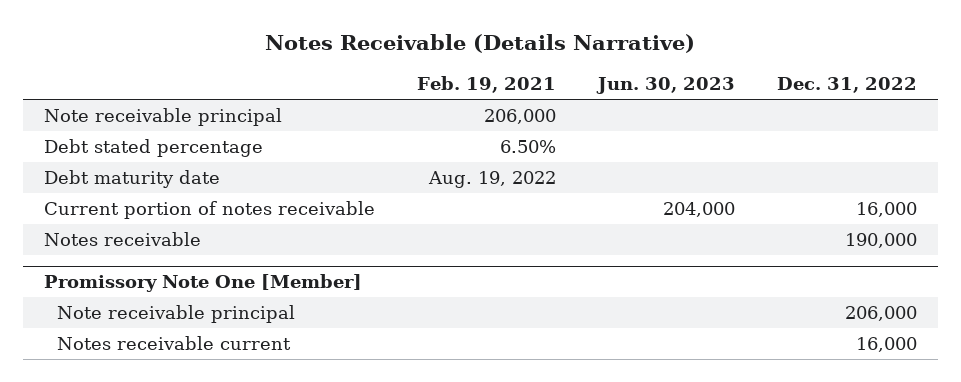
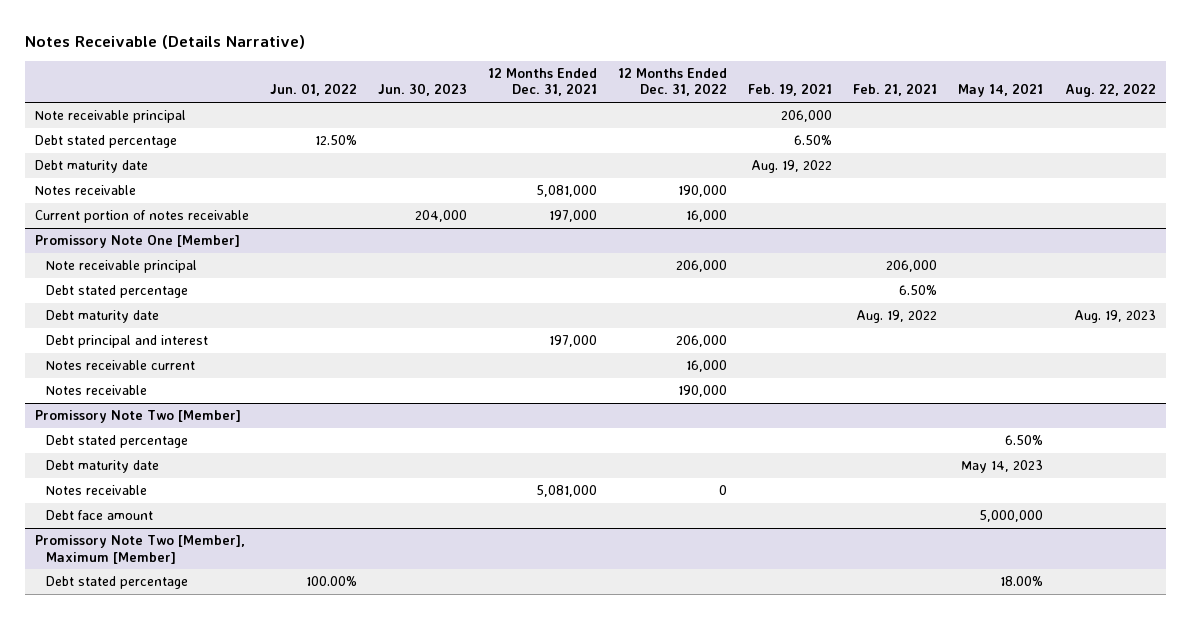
- | Feb. 19, 2021 | Jun. 30, 2023 | Dec. 31, 2022
+ | Jun. 01, 2022 | Jun. 30, 2023 | 12 Months Ended Dec. 31, 2021 | 12 Months Ended Dec. 31, 2022 | Feb. 19, 2021 | Feb. 21, 2021 | May 14, 2021 | Aug. 22, 2022
moved down: Current portion of notes receivable | | 204,000 | 197,000 | 16,000 | | | |
@ Promissory Note One [Member]
+ Debt stated percentage | | | | | | 6.50% | |
+ Debt maturity date | | | | | | Aug. 19, 2022 | | Aug. 19, 2023
+ Debt principal and interest | | | 197,000 | 206,000 | | | |
+ Notes receivable | | | | 190,000 | | | |
+ Promissory Note Two [Member]
+ Debt stated percentage | | | | | | | 6.50% |
+ Debt maturity date | | | | | | | May 14, 2023 |
+ Notes receivable | | | 5,081,000 | 0 | | | |
+ Debt face amount | | | | | | | 5,000,000 |
+ Promissory Note Two [Member], Maximum [Member]
+ Debt stated percentage | 100.00% | | | | | | 18.00% |

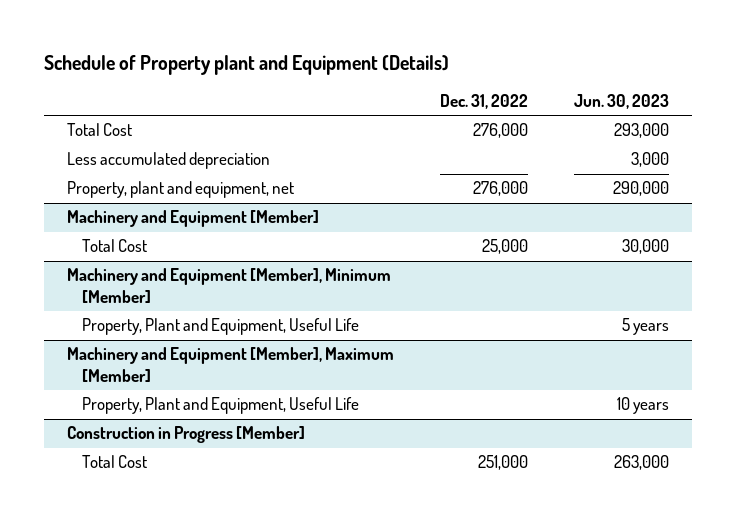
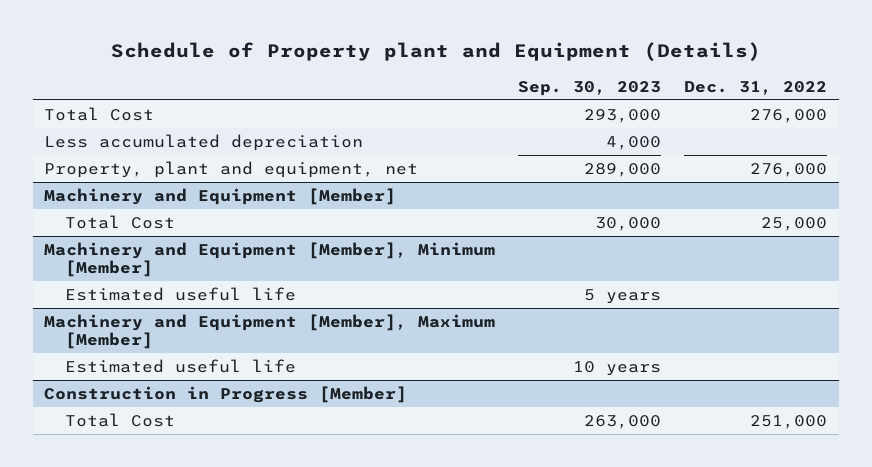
- | Dec. 31, 2022 | Jun. 30, 2023
+ | Sep. 30, 2023 | Dec. 31, 2022
@ Machinery and Equipment [Member], Minimum [Member]
- Property, Plant and Equipment, Useful Life | | 5 years
+ Estimated useful life | 5 years |
@ Machinery and Equipment [Member], Maximum [Member]
- Property, Plant and Equipment, Useful Life | | 10 years
+ Estimated useful life | 10 years |

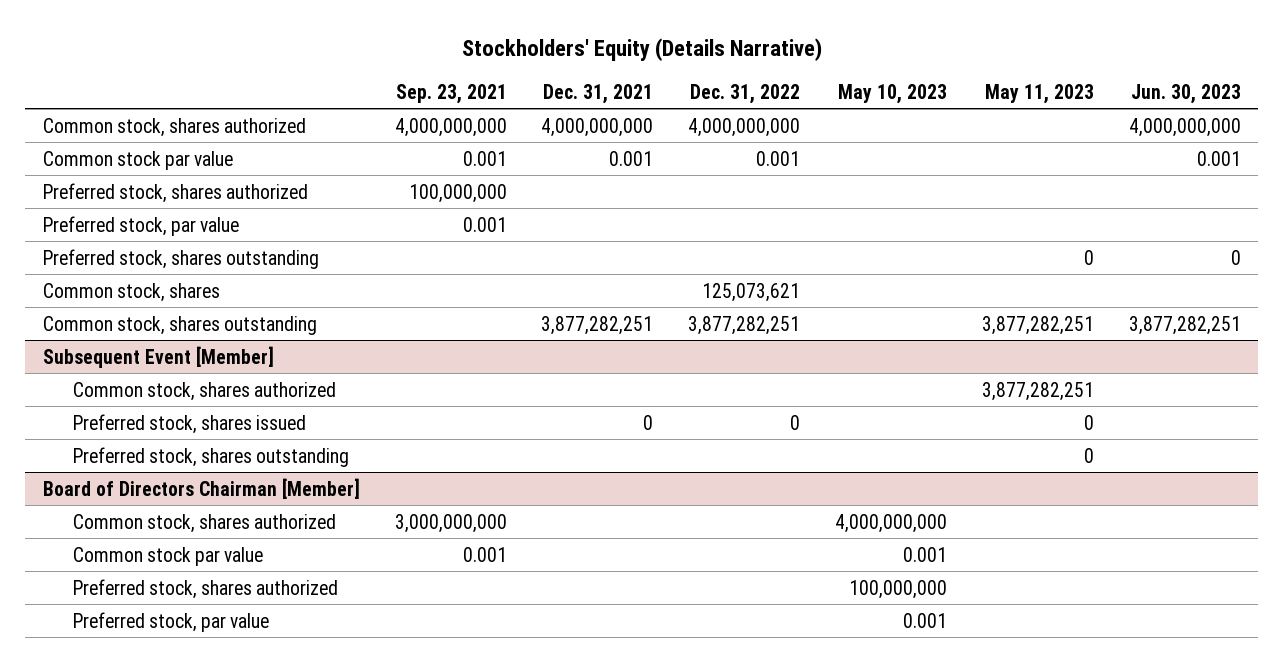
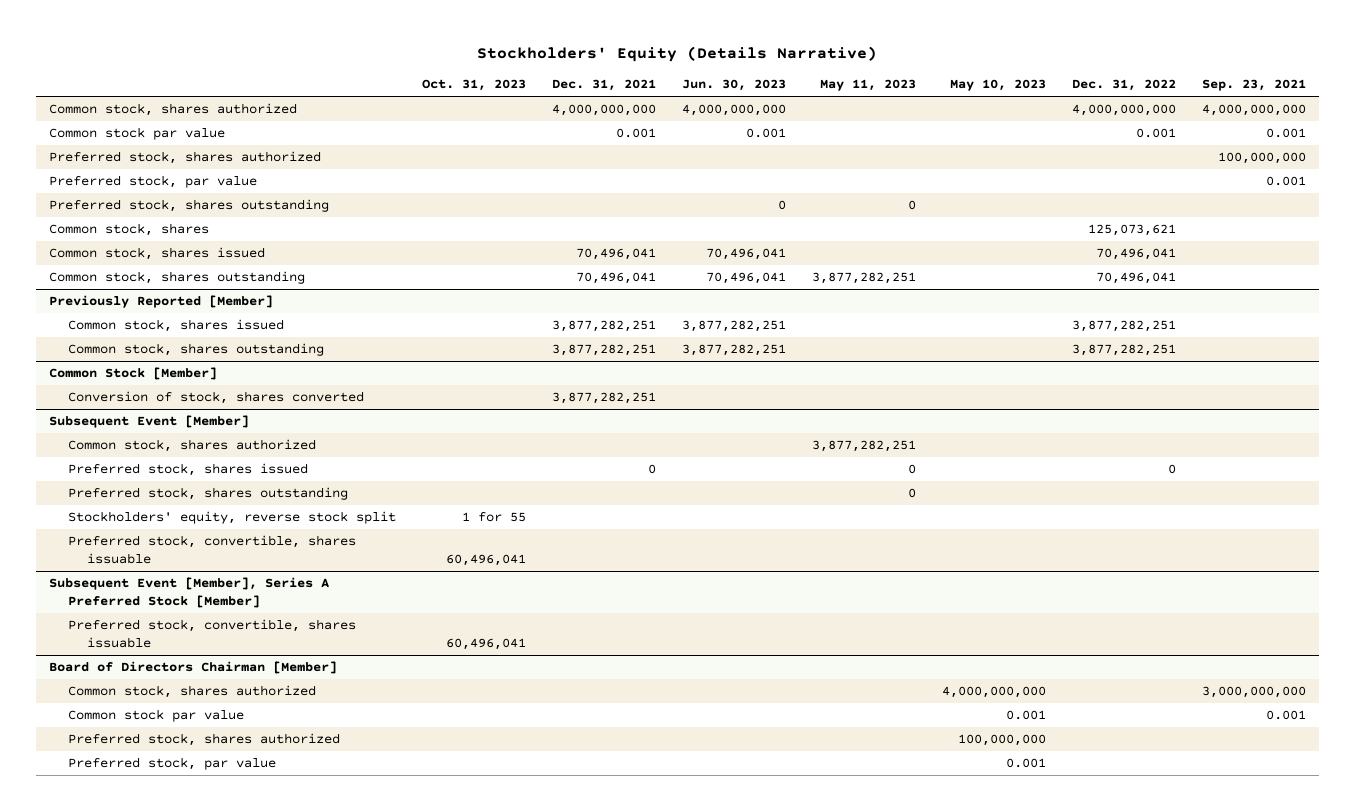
- | Sep. 23, 2021 | Dec. 31, 2021 | Dec. 31, 2022 | May 10, 2023 | May 11, 2023 | Jun. 30, 2023
+ | Oct. 31, 2023 | Dec. 31, 2021 | Jun. 30, 2023 | May 11, 2023 | May 10, 2023 | Dec. 31, 2022 | Sep. 23, 2021
- Common stock, shares outstanding | | 3,877,282,251 | 3,877,282,251 | | 3,877,282,251 | 3,877,282,251
+ Common stock, shares issued | | 70,496,041 | 70,496,041 | | | 70,496,041 |
+ Common stock, shares outstanding | | 70,496,041 | 70,496,041 | 3,877,282,251 | | 70,496,041 |
+ Previously Reported [Member]
+ Common stock, shares issued | | 3,877,282,251 | 3,877,282,251 | | | 3,877,282,251 |
+ Common stock, shares outstanding | | 3,877,282,251 | 3,877,282,251 | | | 3,877,282,251 |
+ Common Stock [Member]
+ Conversion of stock, shares converted | | 3,877,282,251 | | | | |
@ Subsequent Event [Member]
+ Stockholders' equity, reverse stock split | 1 for 55 | | | | | |
+ Preferred stock, convertible, shares issuable | 60,496,041 | | | | | |
+ Subsequent Event [Member], Series A Preferred Stock [Member]
+ Preferred stock, convertible, shares issuable | 60,496,041 | | | | | |

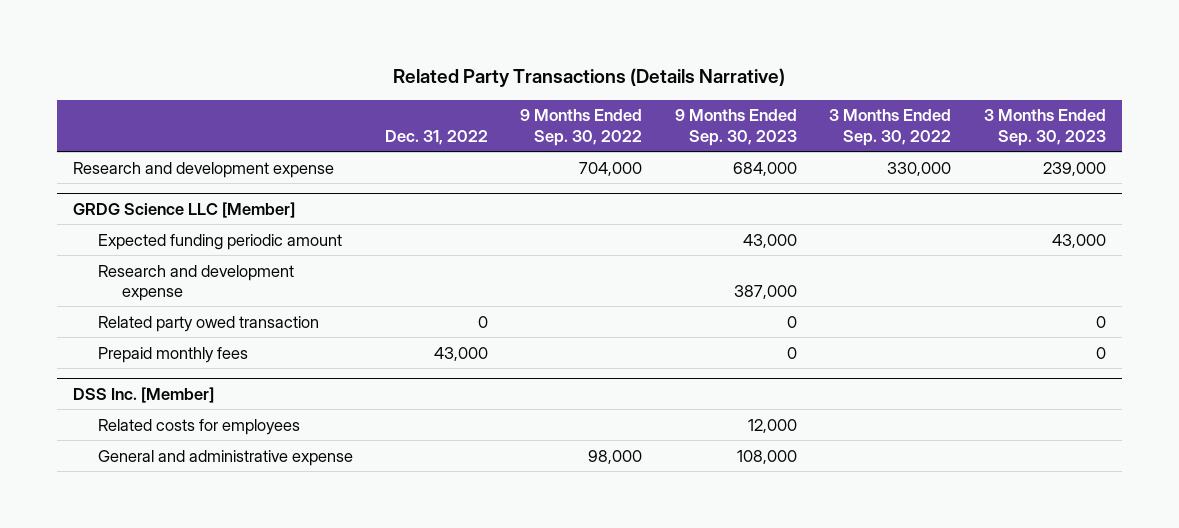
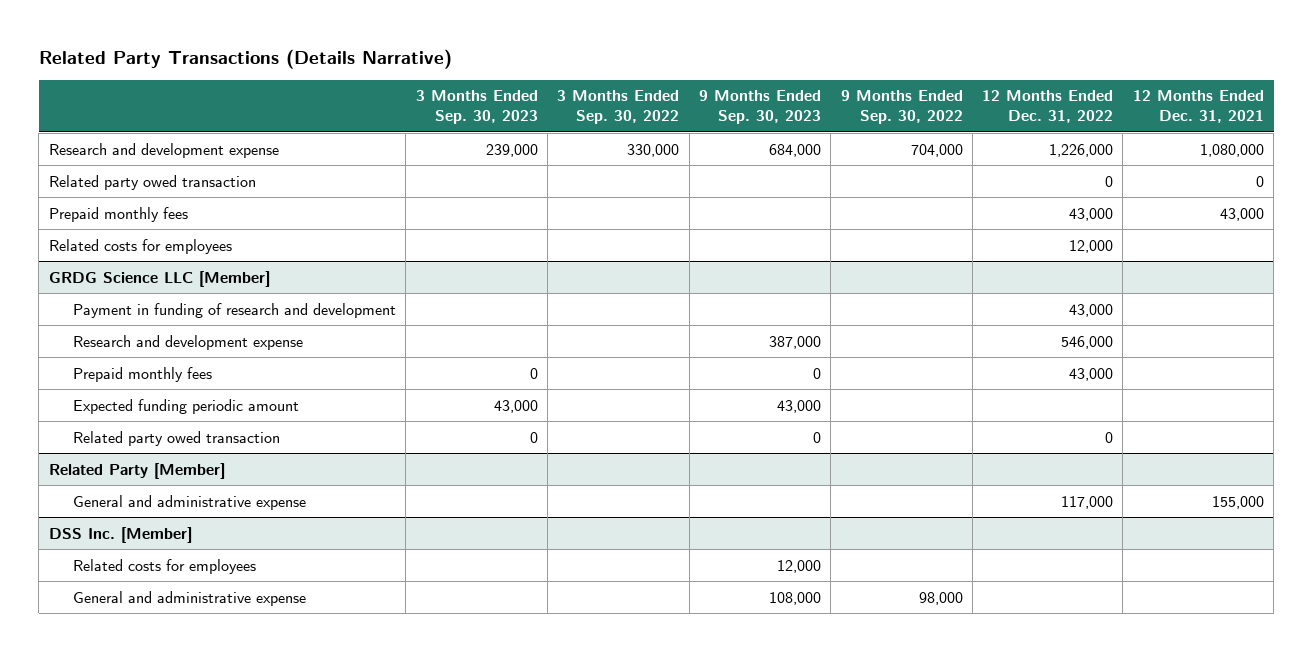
- | Dec. 31, 2022 | 9 Months Ended Sep. 30, 2022 | 9 Months Ended Sep. 30, 2023 | 3 Months Ended Sep. 30, 2022 | 3 Months Ended Sep. 30, 2023
+ | 3 Months Ended Sep. 30, 2023 | 3 Months Ended Sep. 30, 2022 | 9 Months Ended Sep. 30, 2023 | 9 Months Ended Sep. 30, 2022 | 12 Months Ended Dec. 31, 2022 | 12 Months Ended Dec. 31, 2021
+ Related party owed transaction | | | | | 0 | 0
+ Prepaid monthly fees | | | | | 43,000 | 43,000
+ Related costs for employees | | | | | 12,000 |
@ GRDG Science LLC [Member]
+ Payment in funding of research and development | | | | | 43,000 |
moved down: Expected funding periodic amount | 43,000 | | 43,000 | | |
moved down: Related party owed transaction | 0 | | 0 | | 0 |
+ Related Party [Member]
+ General and administrative expense | | | | | 117,000 | 155,000

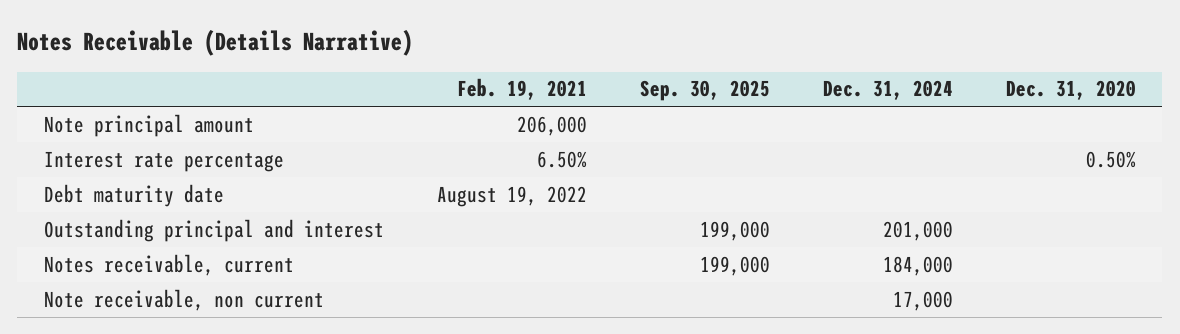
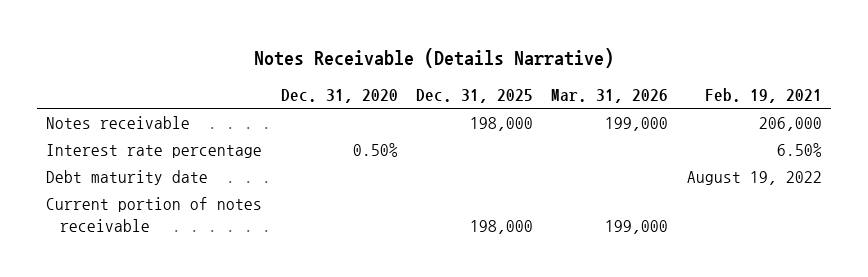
- | Feb. 19, 2021 | Sep. 30, 2025 | Dec. 31, 2024 | Dec. 31, 2020
+ | Dec. 31, 2020 | Dec. 31, 2025 | Mar. 31, 2026 | Feb. 19, 2021
- Note principal amount | 206,000 | | |
+ Notes receivable | | 198,000 | 199,000 | 206,000
- Outstanding principal and interest | | 199,000 | 201,000 |
- Notes receivable, current | | 199,000 | 184,000 |
- Note receivable, non current | | | 17,000 |
+ Current portion of notes receivable | | 198,000 | 199,000 |

